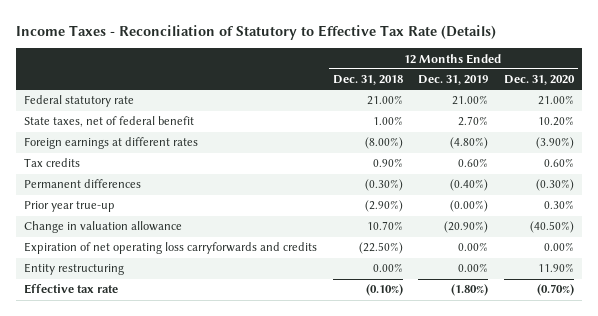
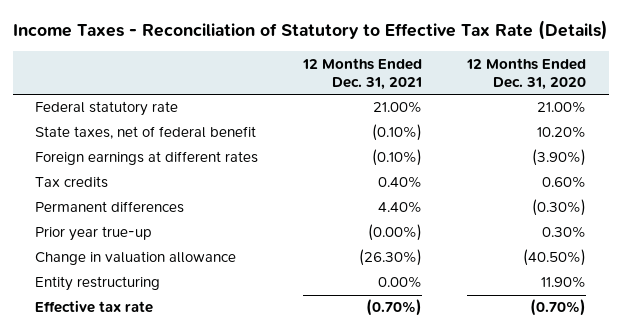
- | 12 Months Ended Dec. 31, 2018 | 12 Months Ended Dec. 31, 2019 | 12 Months Ended Dec. 31, 2020
+ | 12 Months Ended Dec. 31, 2021 | 12 Months Ended Dec. 31, 2020
- Expiration of net operating loss carryforwards and credits | (22.50%) | 0.00% | 0.00%

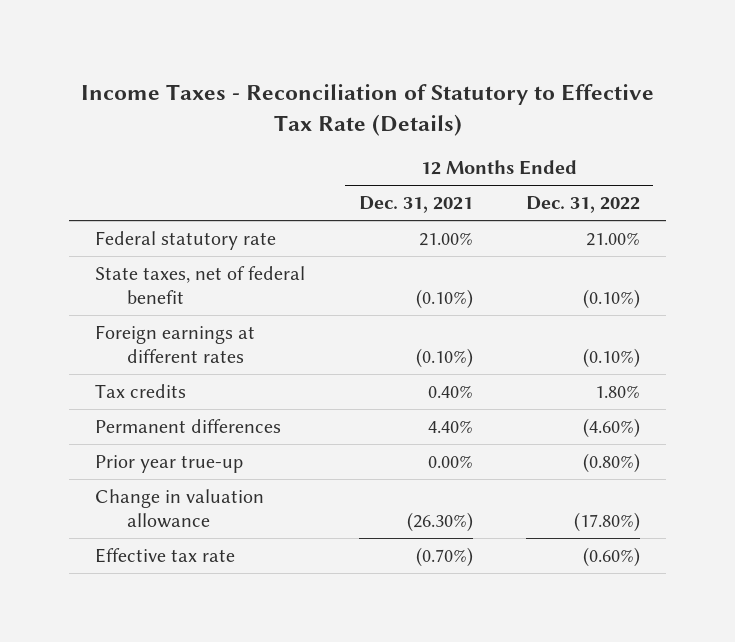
- | 12 Months Ended Dec. 31, 2021 | 12 Months Ended Dec. 31, 2020
+ | 12 Months Ended Dec. 31, 2021 | 12 Months Ended Dec. 31, 2022
- Prior year true-up | (0.00%) | 0.30%
+ Prior year true-up | 0.00% | (0.80%)
- Entity restructuring | 0.00% | 11.90%

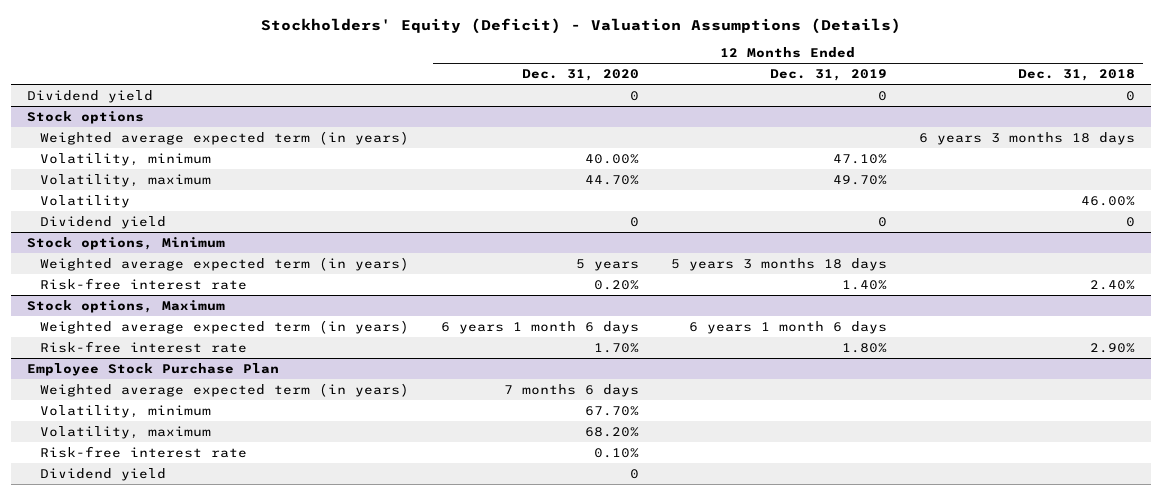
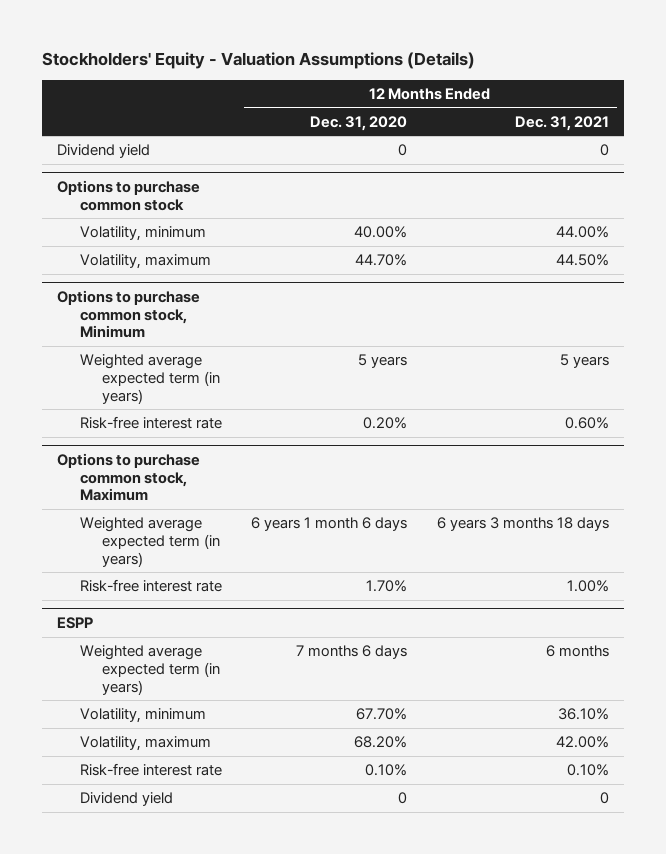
- Stockholders' Equity (Deficit) - Valuation Assumptions (Details)
+ Stockholders' Equity - Valuation Assumptions (Details)
- | 12 Months Ended Dec. 31, 2020 | 12 Months Ended Dec. 31, 2019 | 12 Months Ended Dec. 31, 2018
+ | 12 Months Ended Dec. 31, 2020 | 12 Months Ended Dec. 31, 2021
- Stock options
- Weighted average expected term (in years) | | | 6 years 3 months 18 days
+ Options to purchase common stock
- Volatility | | | 46.00%
- Dividend yield | 0 | 0 | 0
- Stock options, Minimum
+ Options to purchase common stock, Minimum
- Stock options, Maximum
+ Options to purchase common stock, Maximum
- Employee Stock Purchase Plan
+ ESPP

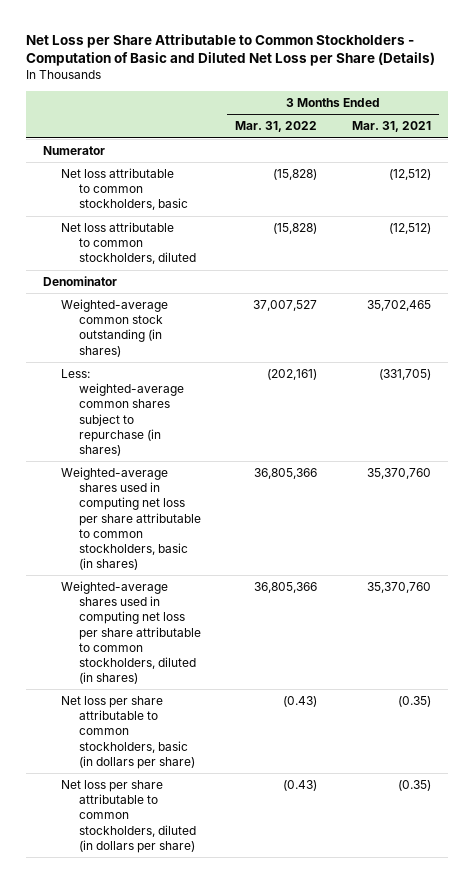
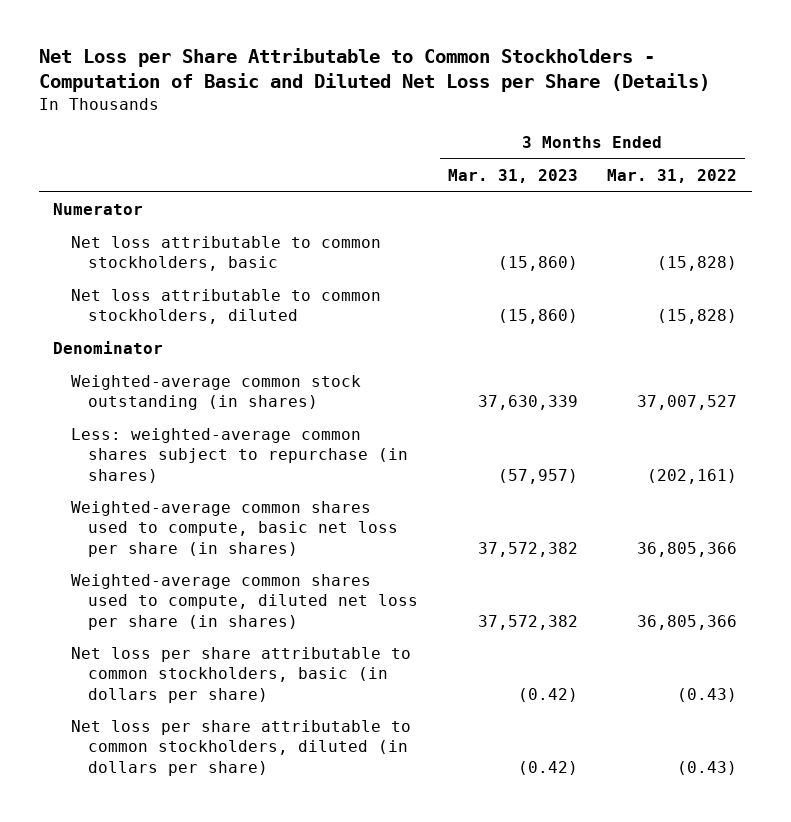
- | 3 Months Ended Mar. 31, 2022 | 3 Months Ended Mar. 31, 2021
+ | 3 Months Ended Mar. 31, 2023 | 3 Months Ended Mar. 31, 2022
- Weighted-average shares used in computing net loss per share attributable to common stockholders, basic (in shares) | 36,805,366 | 35,370,760
- Weighted-average shares used in computing net loss per share attributable to common stockholders, diluted (in shares) | 36,805,366 | 35,370,760
+ Weighted-average common shares used to compute, basic net loss per share (in shares) | 37,572,382 | 36,805,366
+ Weighted-average common shares used to compute, diluted net loss per share (in shares) | 37,572,382 | 36,805,366

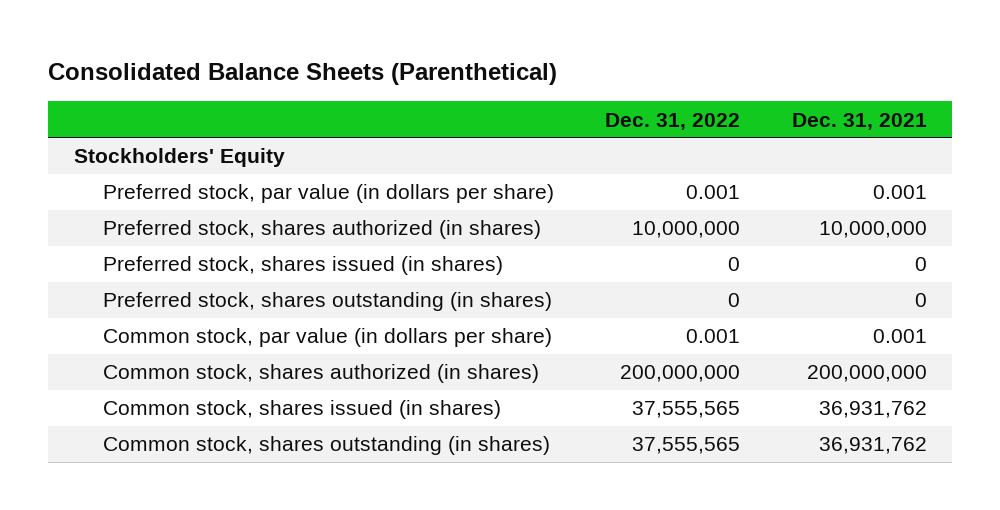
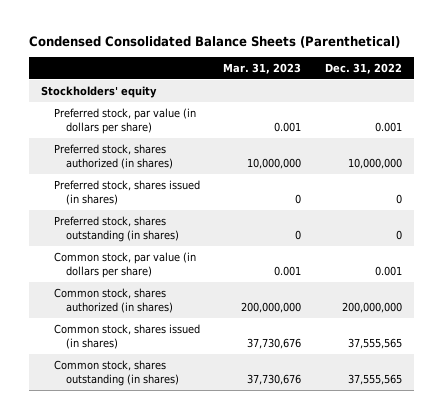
- Consolidated Balance Sheets (Parenthetical)
+ Condensed Consolidated Balance Sheets (Parenthetical)
- | Dec. 31, 2022 | Dec. 31, 2021
+ | Mar. 31, 2023 | Dec. 31, 2022
- Stockholders' Equity
+ Stockholders' equity

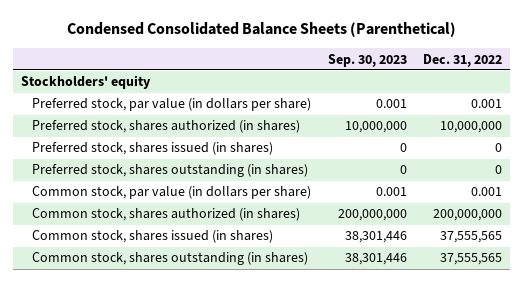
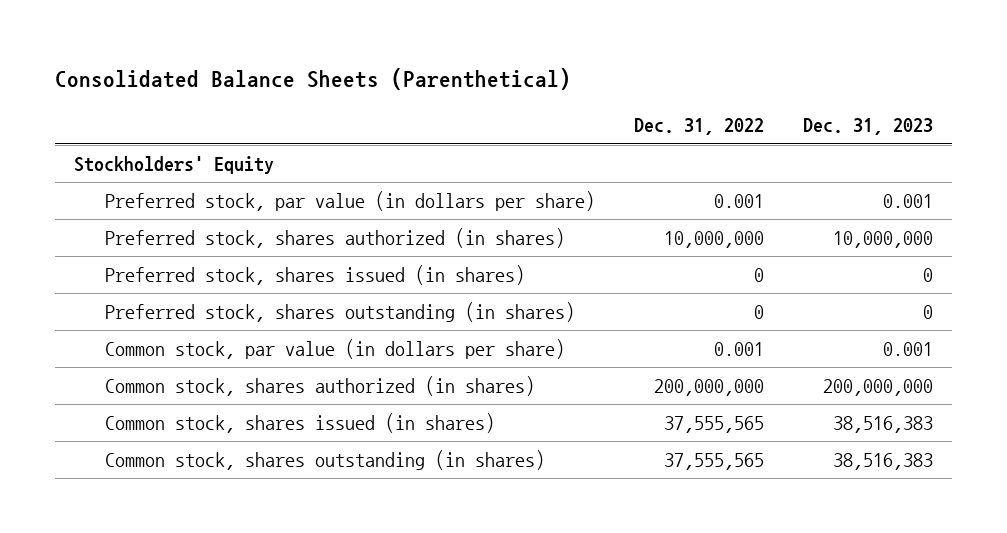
- Condensed Consolidated Balance Sheets (Parenthetical)
+ Consolidated Balance Sheets (Parenthetical)
- | Sep. 30, 2023 | Dec. 31, 2022
+ | Dec. 31, 2022 | Dec. 31, 2023
- Stockholders' equity
+ Stockholders' Equity

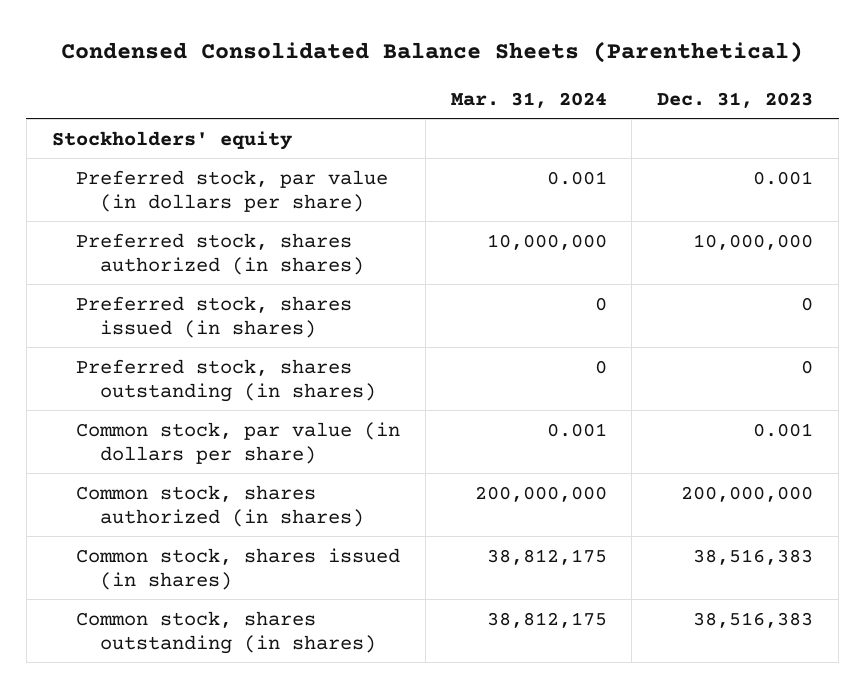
- Consolidated Balance Sheets (Parenthetical)
+ Condensed Consolidated Balance Sheets (Parenthetical)
- | Dec. 31, 2022 | Dec. 31, 2023
+ | Mar. 31, 2024 | Dec. 31, 2023
- Stockholders' Equity
+ Stockholders' equity

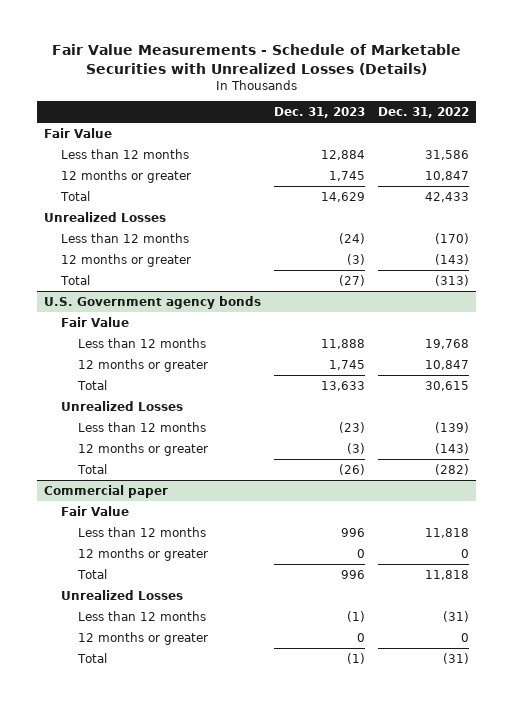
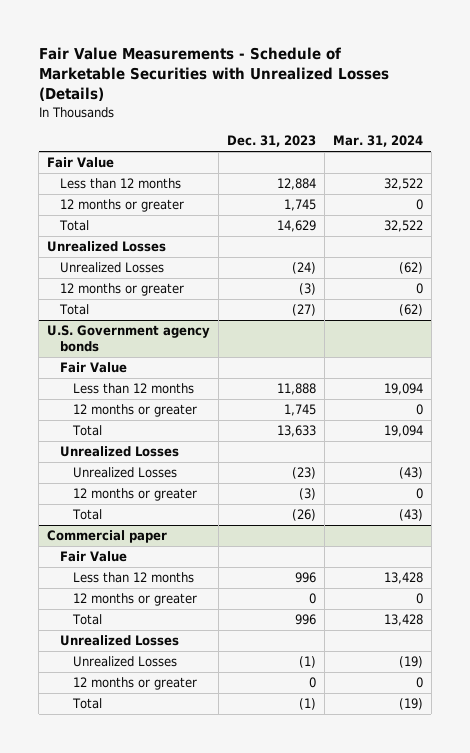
- | Dec. 31, 2023 | Dec. 31, 2022
+ | Dec. 31, 2023 | Mar. 31, 2024
- Less than 12 months | (24) | (170)
+ Unrealized Losses | (24) | (62)
@ U.S. Government agency bonds
- Less than 12 months | (23) | (139)
+ Unrealized Losses | (23) | (43)
@ Commercial paper
- Less than 12 months | (1) | (31)
+ Unrealized Losses | (1) | (19)

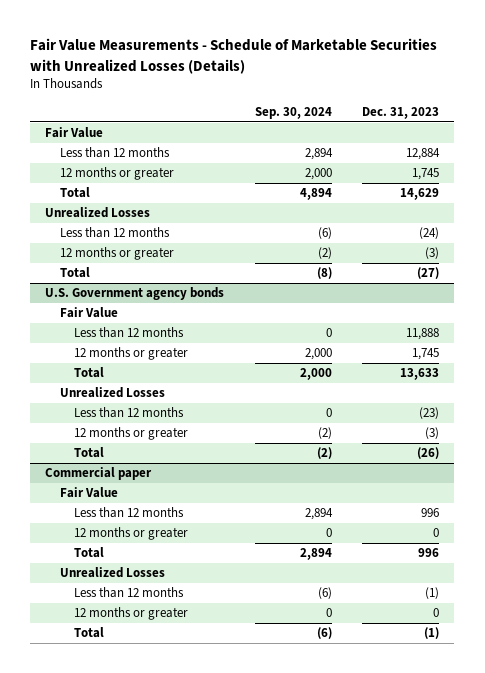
- | Dec. 31, 2023 | Mar. 31, 2024
+ | Sep. 30, 2024 | Dec. 31, 2023
- Unrealized Losses | (24) | (62)
+ Less than 12 months | (6) | (24)
@ U.S. Government agency bonds
- Unrealized Losses | (23) | (43)
+ Less than 12 months | 0 | (23)
@ Commercial paper
- Unrealized Losses | (1) | (19)
+ Less than 12 months | (6) | (1)

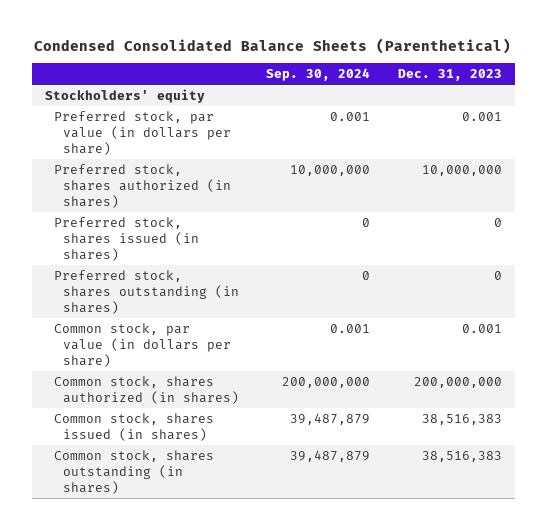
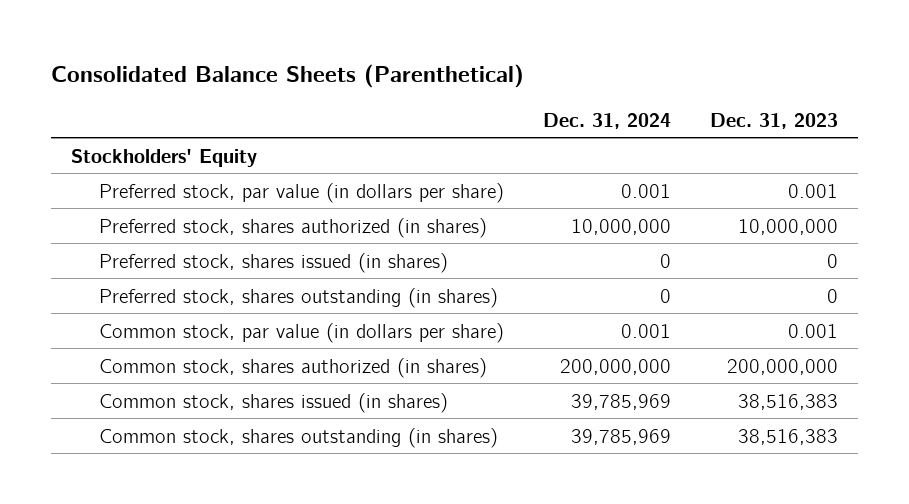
- Condensed Consolidated Balance Sheets (Parenthetical)
+ Consolidated Balance Sheets (Parenthetical)
- | Sep. 30, 2024 | Dec. 31, 2023
+ | Dec. 31, 2024 | Dec. 31, 2023
- Stockholders' equity
+ Stockholders' Equity

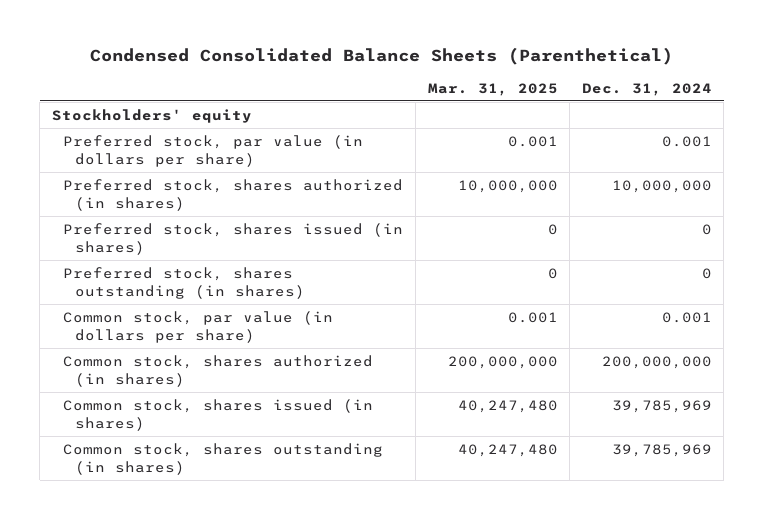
- Consolidated Balance Sheets (Parenthetical)
+ Condensed Consolidated Balance Sheets (Parenthetical)
- | Dec. 31, 2024 | Dec. 31, 2023
+ | Mar. 31, 2025 | Dec. 31, 2024
- Stockholders' Equity
+ Stockholders' equity

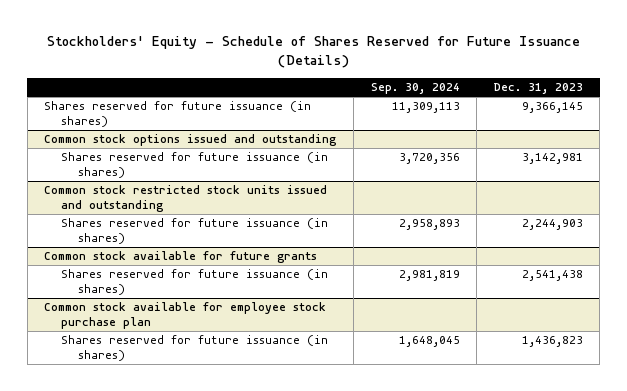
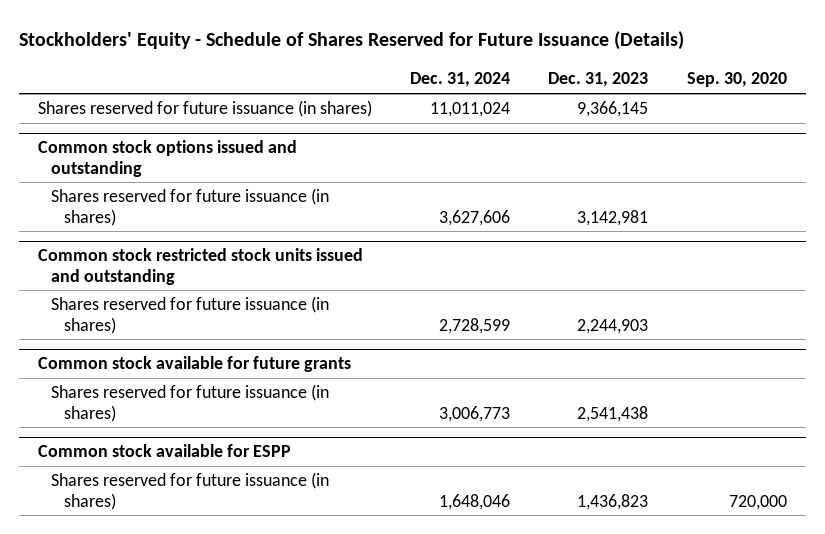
- | Sep. 30, 2024 | Dec. 31, 2023
+ | Dec. 31, 2024 | Dec. 31, 2023 | Sep. 30, 2020
- Common stock available for employee stock purchase plan
+ Common stock available for ESPP

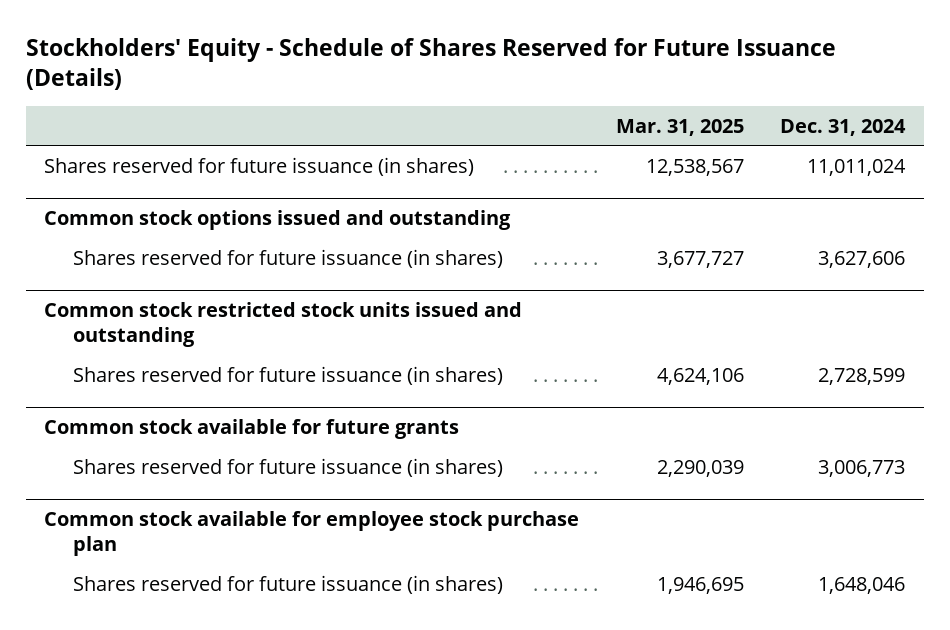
- | Dec. 31, 2024 | Dec. 31, 2023 | Sep. 30, 2020
+ | Mar. 31, 2025 | Dec. 31, 2024
- Common stock available for ESPP
+ Common stock available for employee stock purchase plan

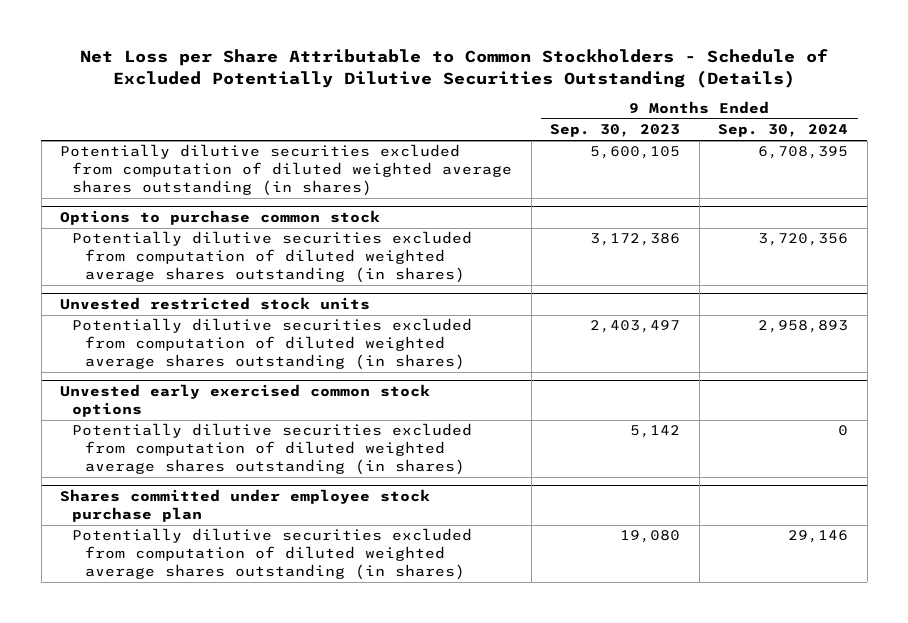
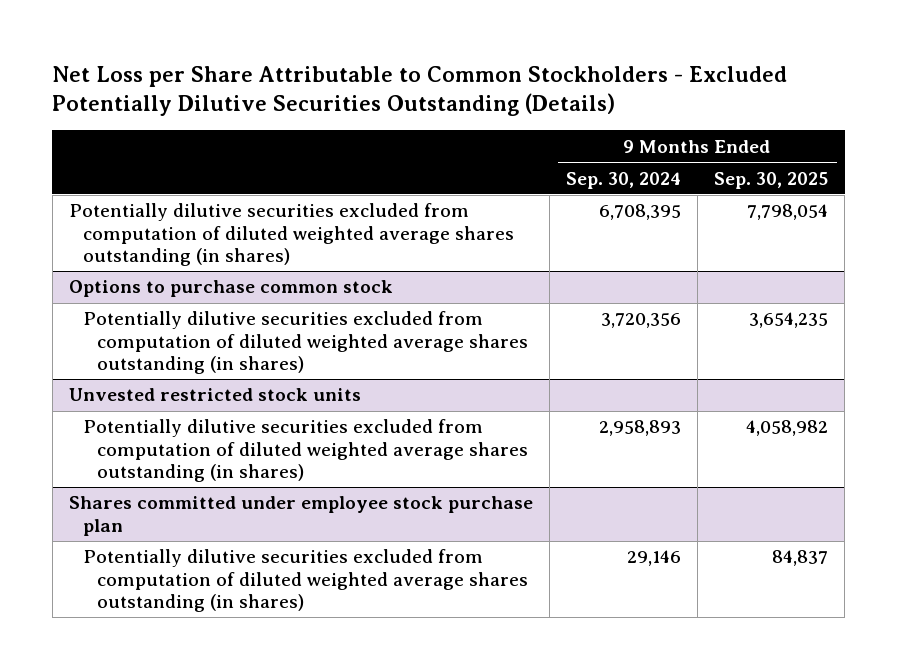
- Net Loss per Share Attributable to Common Stockholders - Schedule of Excluded Potentially Dilutive Securities Outstanding (Details)
+ Net Loss per Share Attributable to Common Stockholders - Excluded Potentially Dilutive Securities Outstanding (Details)
- | 9 Months Ended Sep. 30, 2023 | 9 Months Ended Sep. 30, 2024
+ | 9 Months Ended Sep. 30, 2024 | 9 Months Ended Sep. 30, 2025
- Unvested early exercised common stock options
- Potentially dilutive securities excluded from computation of diluted weighted average shares outstanding (in shares) | 5,142 | 0

